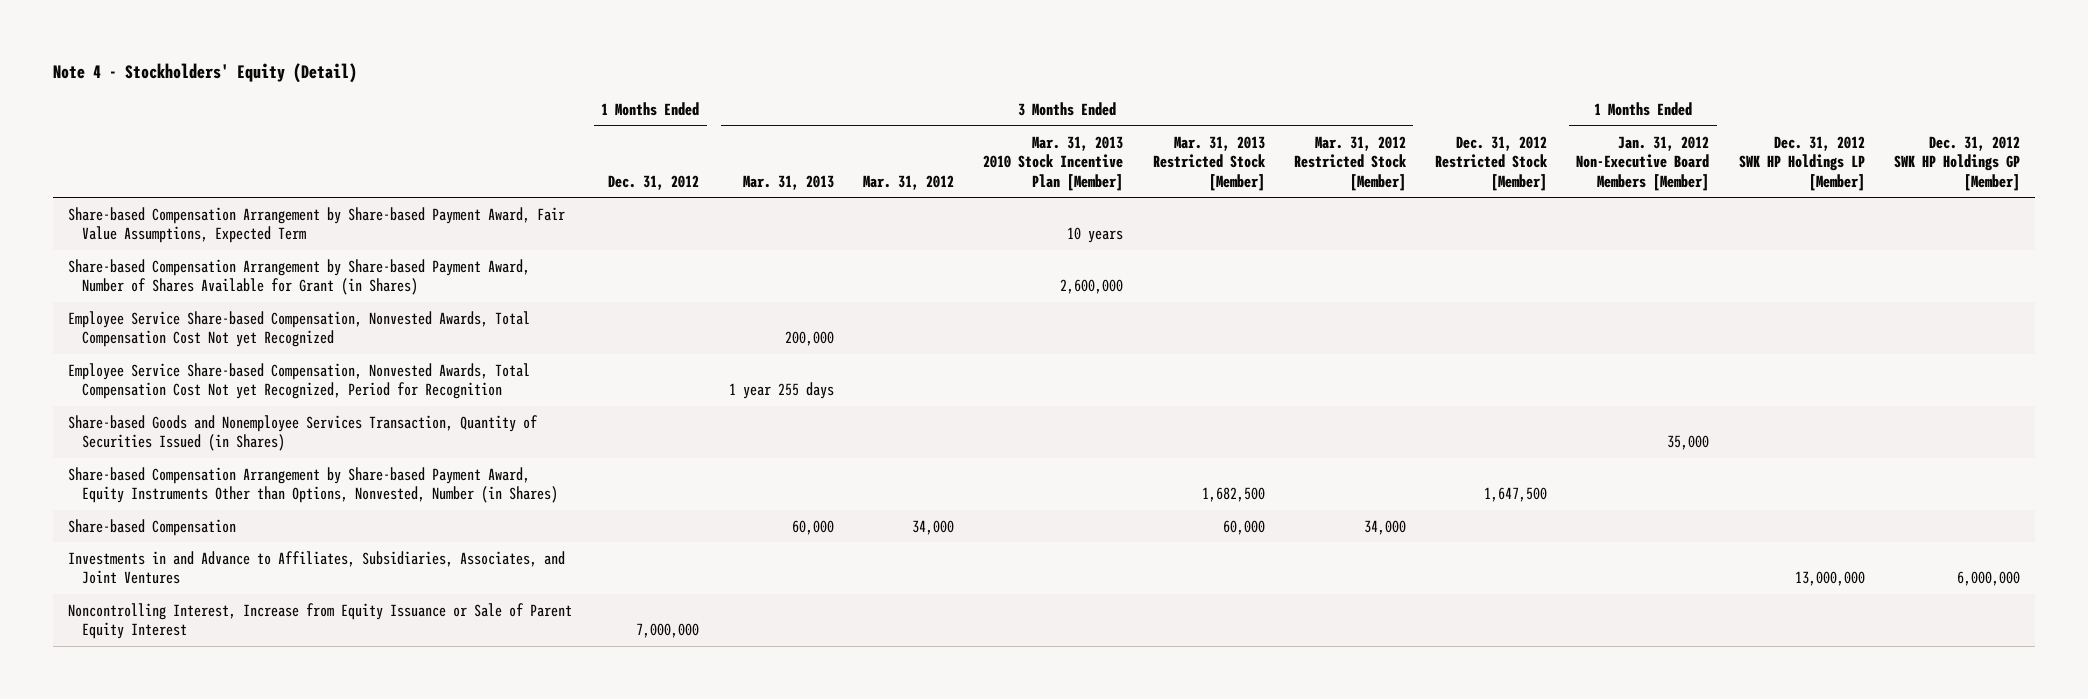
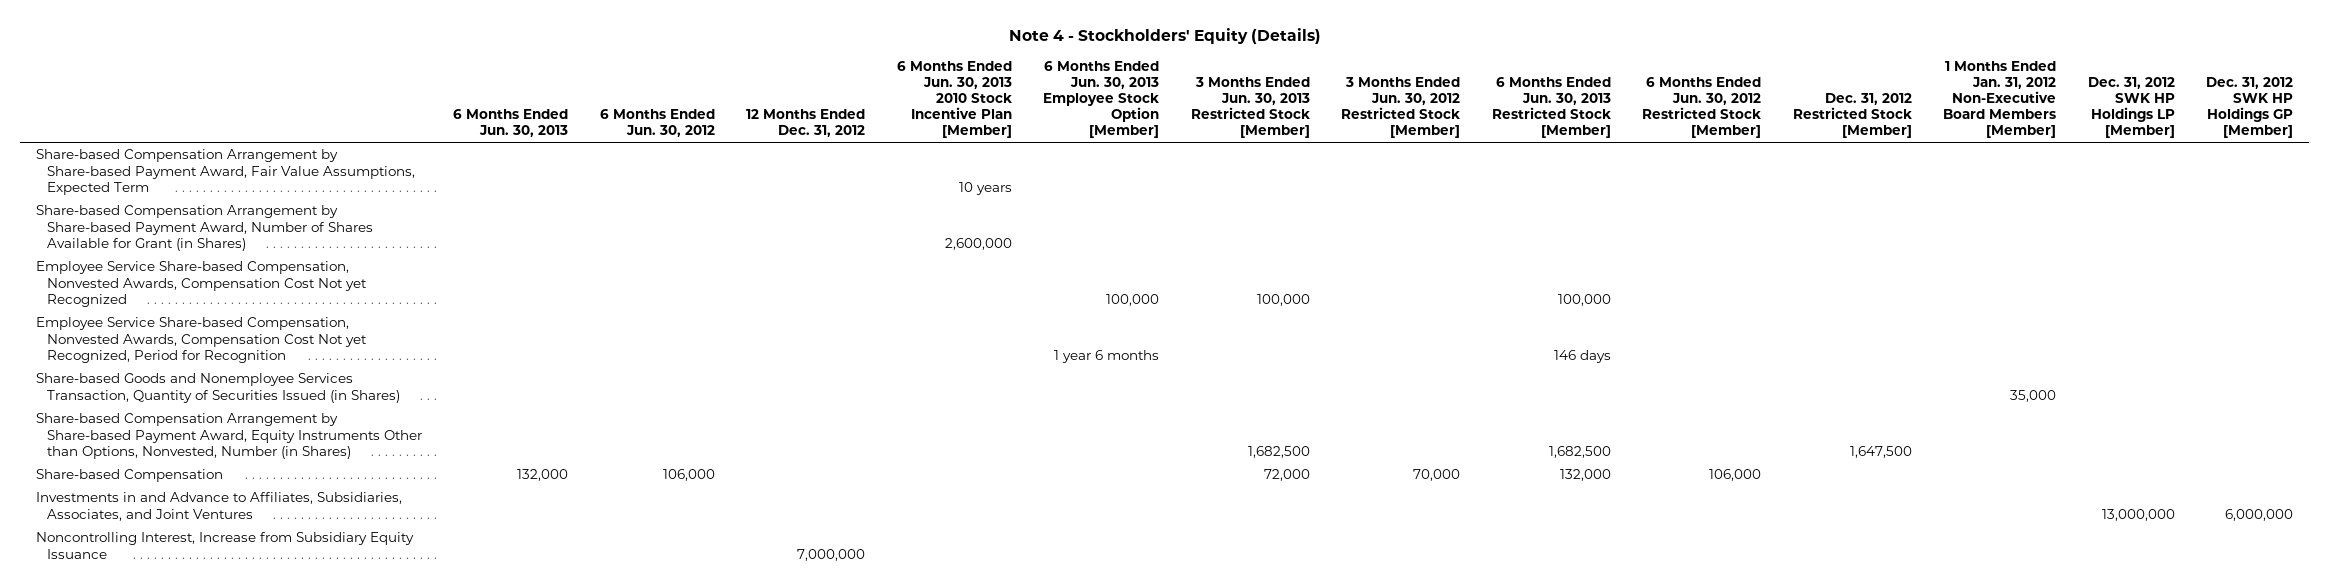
- Note 4 - Stockholders' Equity (Detail)
+ Note 4 - Stockholders' Equity (Details)
- | 1 Months Ended Dec. 31, 2012 | 3 Months Ended Mar. 31, 2013 | 3 Months Ended Mar. 31, 2012 | 3 Months Ended Mar. 31, 2013 2010 Stock Incentive Plan [Member] | 3 Months Ended Mar. 31, 2013 Restricted Stock [Member] | 3 Months Ended Mar. 31, 2012 Restricted Stock [Member] | Dec. 31, 2012 Restricted Stock [Member] | 1 Months Ended Jan. 31, 2012 Non-Executive Board Members [Member] | Dec. 31, 2012 SWK HP Holdings LP [Member] | Dec. 31, 2012 SWK HP Holdings GP [Member]
+ | 6 Months Ended Jun. 30, 2013 | 6 Months Ended Jun. 30, 2012 | 12 Months Ended Dec. 31, 2012 | 6 Months Ended Jun. 30, 2013 2010 Stock Incentive Plan [Member] | 6 Months Ended Jun. 30, 2013 Employee Stock Option [Member] | 3 Months Ended Jun. 30, 2013 Restricted Stock [Member] | 3 Months Ended Jun. 30, 2012 Restricted Stock [Member] | 6 Months Ended Jun. 30, 2013 Restricted Stock [Member] | 6 Months Ended Jun. 30, 2012 Restricted Stock [Member] | Dec. 31, 2012 Restricted Stock [Member] | 1 Months Ended Jan. 31, 2012 Non-Executive Board Members [Member] | Dec. 31, 2012 SWK HP Holdings LP [Member] | Dec. 31, 2012 SWK HP Holdings GP [Member]
- Employee Service Share-based Compensation, Nonvested Awards, Total Compensation Cost Not yet Recognized | | 200,000 | | | | | | | |
- Employee Service Share-based Compensation, Nonvested Awards, Total Compensation Cost Not yet Recognized, Period for Recognition | | 1 year 255 days | | | | | | | |
+ Employee Service Share-based Compensation, Nonvested Awards, Compensation Cost Not yet Recognized | | | | | 100,000 | 100,000 | | 100,000 | | | | |
+ Employee Service Share-based Compensation, Nonvested Awards, Compensation Cost Not yet Recognized, Period for Recognition | | | | | 1 year 6 months | | | 146 days | | | | |
- Noncontrolling Interest, Increase from Equity Issuance or Sale of Parent Equity Interest | 7,000,000 | | | | | | | | |
+ Noncontrolling Interest, Increase from Subsidiary Equity Issuance | | | 7,000,000 | | | | | | | | | |

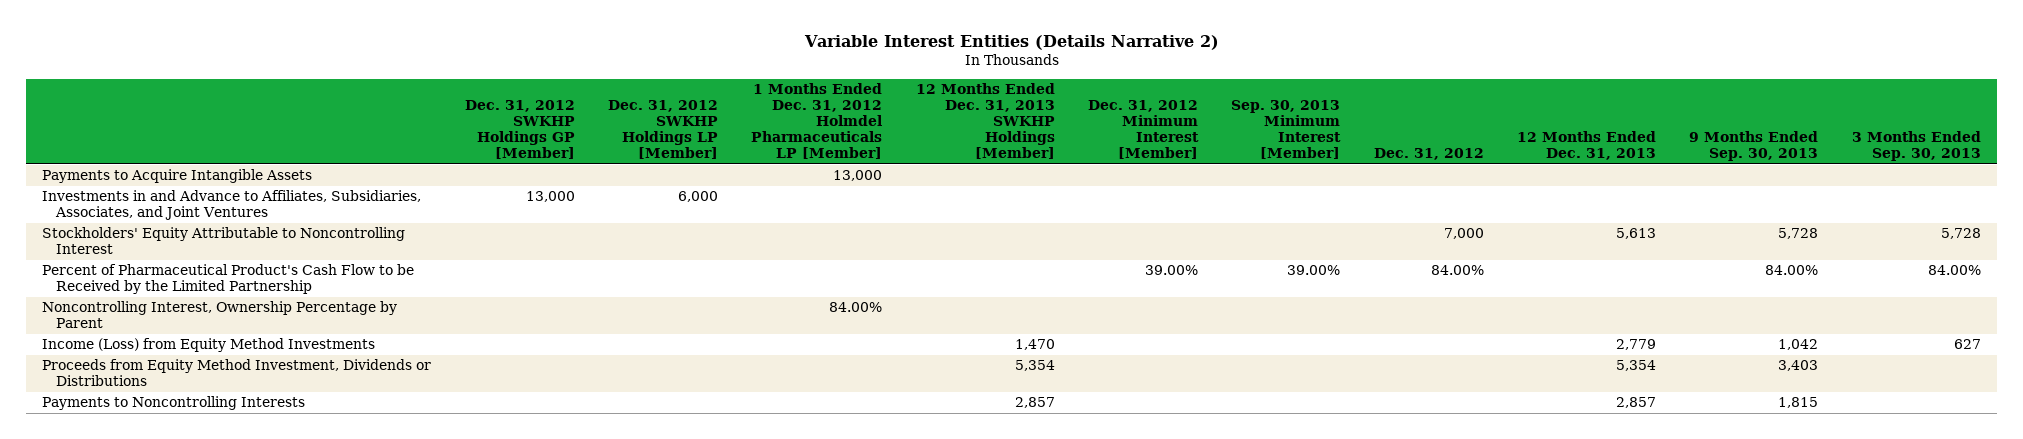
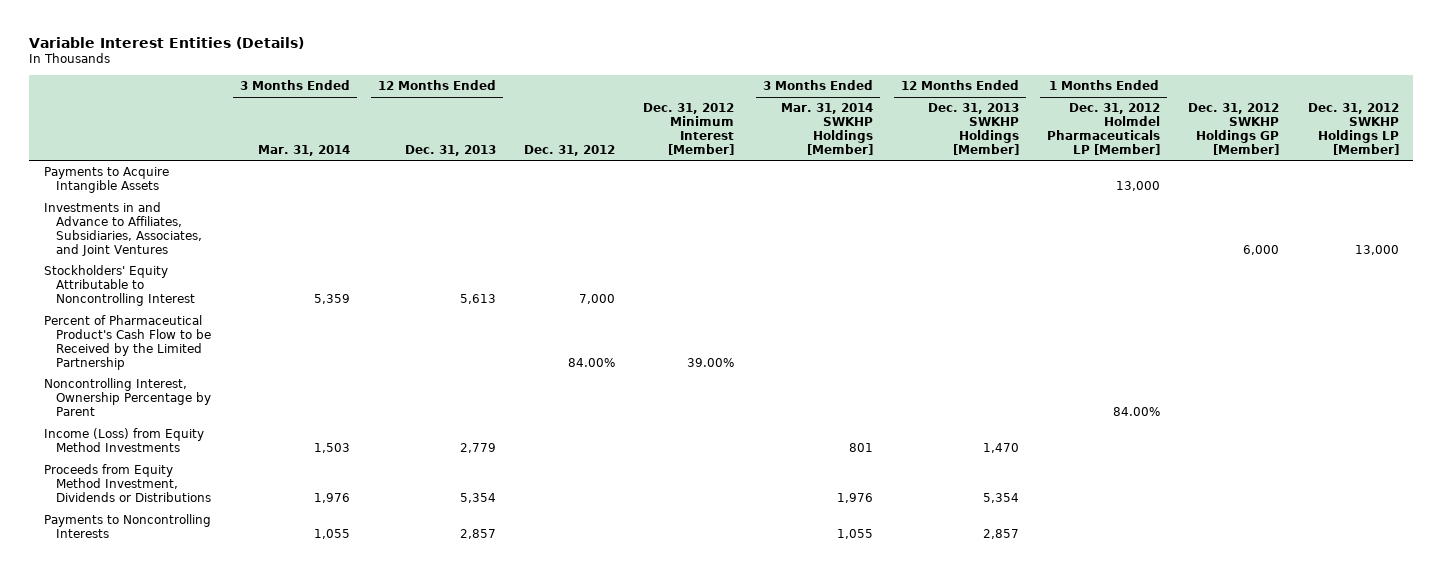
- Variable Interest Entities (Details Narrative 2)
+ Variable Interest Entities (Details)
- | Dec. 31, 2012 SWKHP Holdings GP [Member] | Dec. 31, 2012 SWKHP Holdings LP [Member] | 1 Months Ended Dec. 31, 2012 Holmdel Pharmaceuticals LP [Member] | 12 Months Ended Dec. 31, 2013 SWKHP Holdings [Member] | Dec. 31, 2012 Minimum Interest [Member] | Sep. 30, 2013 Minimum Interest [Member] | Dec. 31, 2012 | 12 Months Ended Dec. 31, 2013 | 9 Months Ended Sep. 30, 2013 | 3 Months Ended Sep. 30, 2013
+ | 3 Months Ended Mar. 31, 2014 | 12 Months Ended Dec. 31, 2013 | Dec. 31, 2012 | Dec. 31, 2012 Minimum Interest [Member] | 3 Months Ended Mar. 31, 2014 SWKHP Holdings [Member] | 12 Months Ended Dec. 31, 2013 SWKHP Holdings [Member] | 1 Months Ended Dec. 31, 2012 Holmdel Pharmaceuticals LP [Member] | Dec. 31, 2012 SWKHP Holdings GP [Member] | Dec. 31, 2012 SWKHP Holdings LP [Member]
- Investments in and Advance to Affiliates, Subsidiaries, Associates, and Joint Ventures | 13,000 | 6,000 | | | | | | | |
+ Investments in and Advance to Affiliates, Subsidiaries, Associates, and Joint Ventures | | | | | | | | 6,000 | 13,000

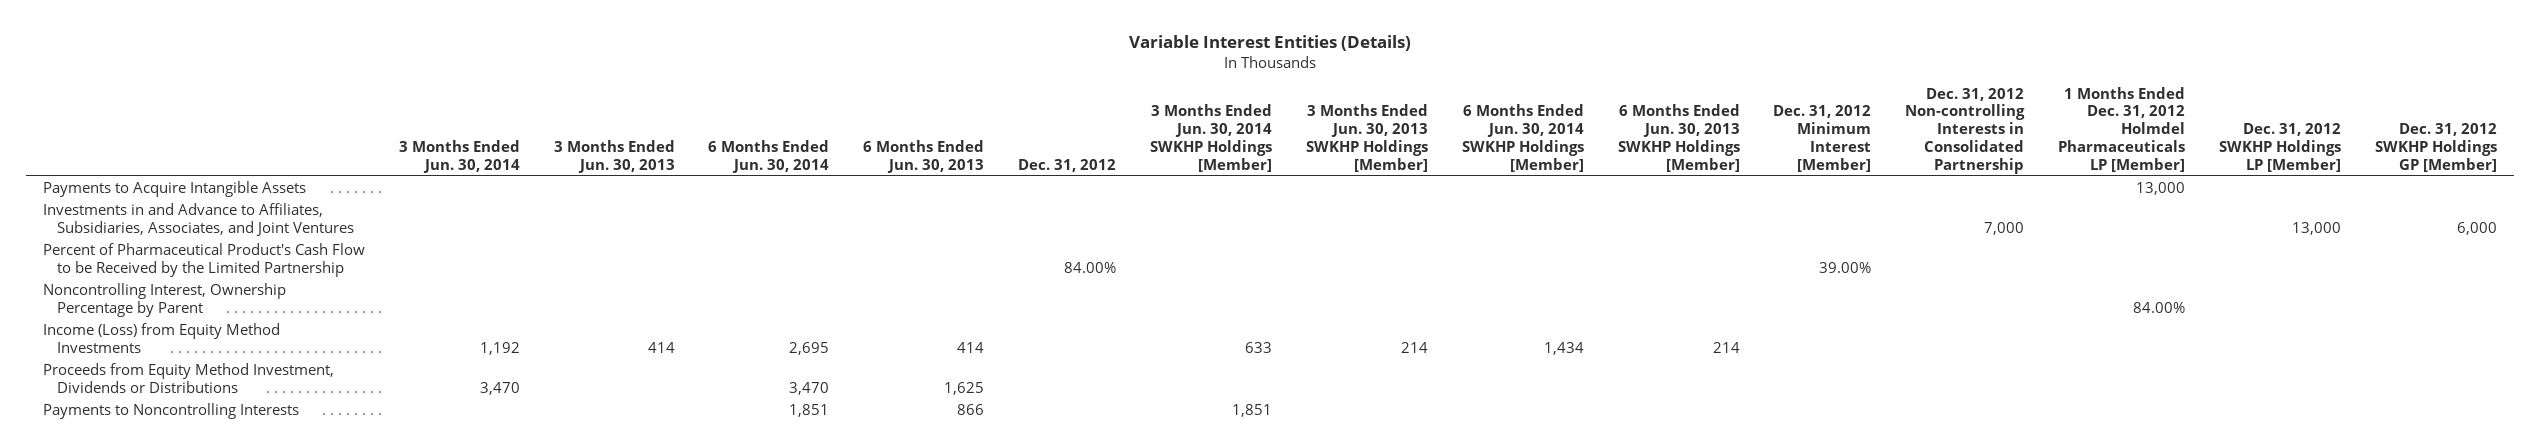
- | 3 Months Ended Mar. 31, 2014 | 12 Months Ended Dec. 31, 2013 | Dec. 31, 2012 | Dec. 31, 2012 Minimum Interest [Member] | 3 Months Ended Mar. 31, 2014 SWKHP Holdings [Member] | 12 Months Ended Dec. 31, 2013 SWKHP Holdings [Member] | 1 Months Ended Dec. 31, 2012 Holmdel Pharmaceuticals LP [Member] | Dec. 31, 2012 SWKHP Holdings GP [Member] | Dec. 31, 2012 SWKHP Holdings LP [Member]
+ | 3 Months Ended Jun. 30, 2014 | 3 Months Ended Jun. 30, 2013 | 6 Months Ended Jun. 30, 2014 | 6 Months Ended Jun. 30, 2013 | Dec. 31, 2012 | 3 Months Ended Jun. 30, 2014 SWKHP Holdings [Member] | 3 Months Ended Jun. 30, 2013 SWKHP Holdings [Member] | 6 Months Ended Jun. 30, 2014 SWKHP Holdings [Member] | 6 Months Ended Jun. 30, 2013 SWKHP Holdings [Member] | Dec. 31, 2012 Minimum Interest [Member] | Dec. 31, 2012 Non-controlling Interests in Consolidated Partnership | 1 Months Ended Dec. 31, 2012 Holmdel Pharmaceuticals LP [Member] | Dec. 31, 2012 SWKHP Holdings LP [Member] | Dec. 31, 2012 SWKHP Holdings GP [Member]
- Stockholders' Equity Attributable to Noncontrolling Interest | 5,359 | 5,613 | 7,000 | | | | | |

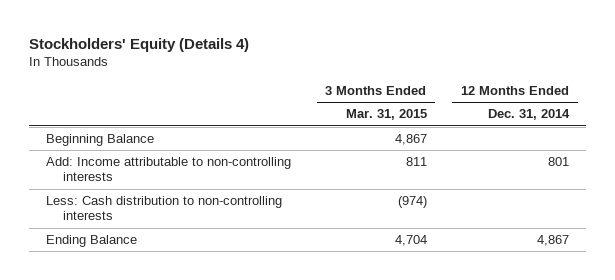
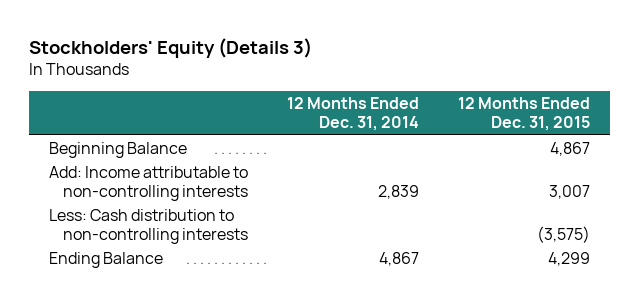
- Stockholders' Equity (Details 4)
+ Stockholders' Equity (Details 3)
- | 3 Months Ended Mar. 31, 2015 | 12 Months Ended Dec. 31, 2014
+ | 12 Months Ended Dec. 31, 2014 | 12 Months Ended Dec. 31, 2015
- Add: Income attributable to non-controlling interests | 811 | 801
+ Add: Income attributable to non-controlling interests | 2,839 | 3,007

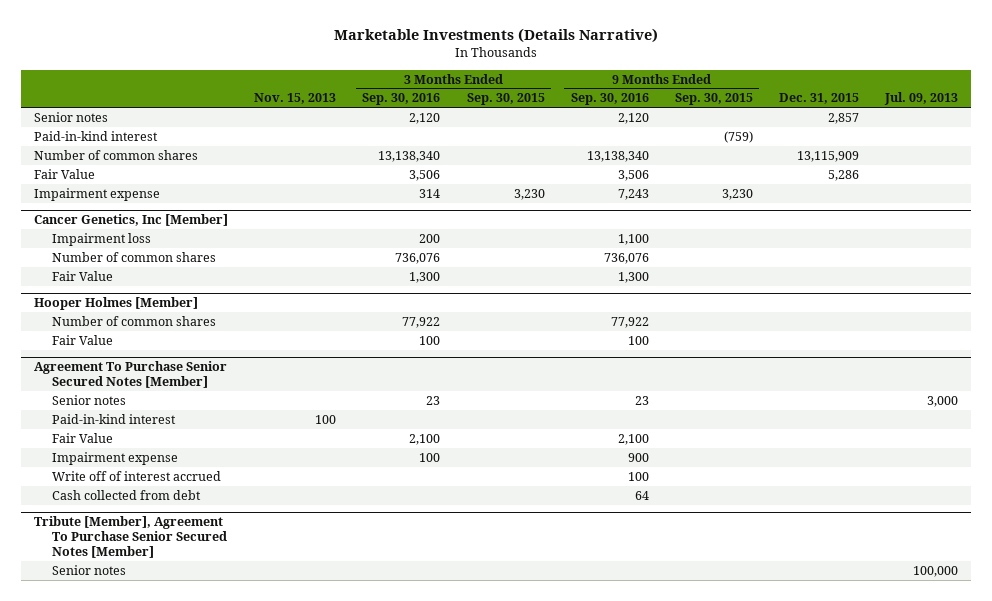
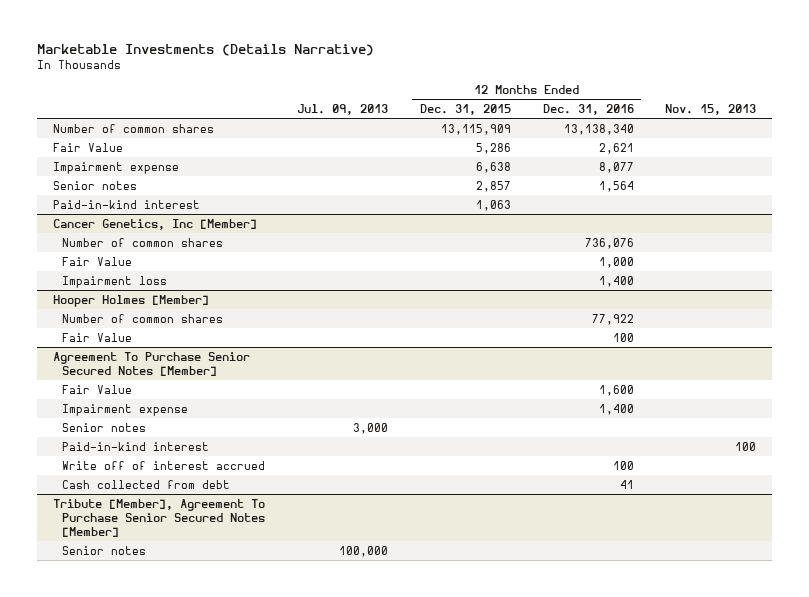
- | Nov. 15, 2013 | 3 Months Ended Sep. 30, 2016 | 3 Months Ended Sep. 30, 2015 | 9 Months Ended Sep. 30, 2016 | 9 Months Ended Sep. 30, 2015 | Dec. 31, 2015 | Jul. 09, 2013
+ | Jul. 09, 2013 | 12 Months Ended Dec. 31, 2015 | 12 Months Ended Dec. 31, 2016 | Nov. 15, 2013
moved down: Senior notes | | 2,857 | 1,564 |
moved down: Paid-in-kind interest | | 1,063 | |
@ Cancer Genetics, Inc [Member]
moved down: Impairment loss | | | 1,400 |
@ Agreement To Purchase Senior Secured Notes [Member]
moved down: Senior notes | 3,000 | | |
moved down: Paid-in-kind interest | | | | 100

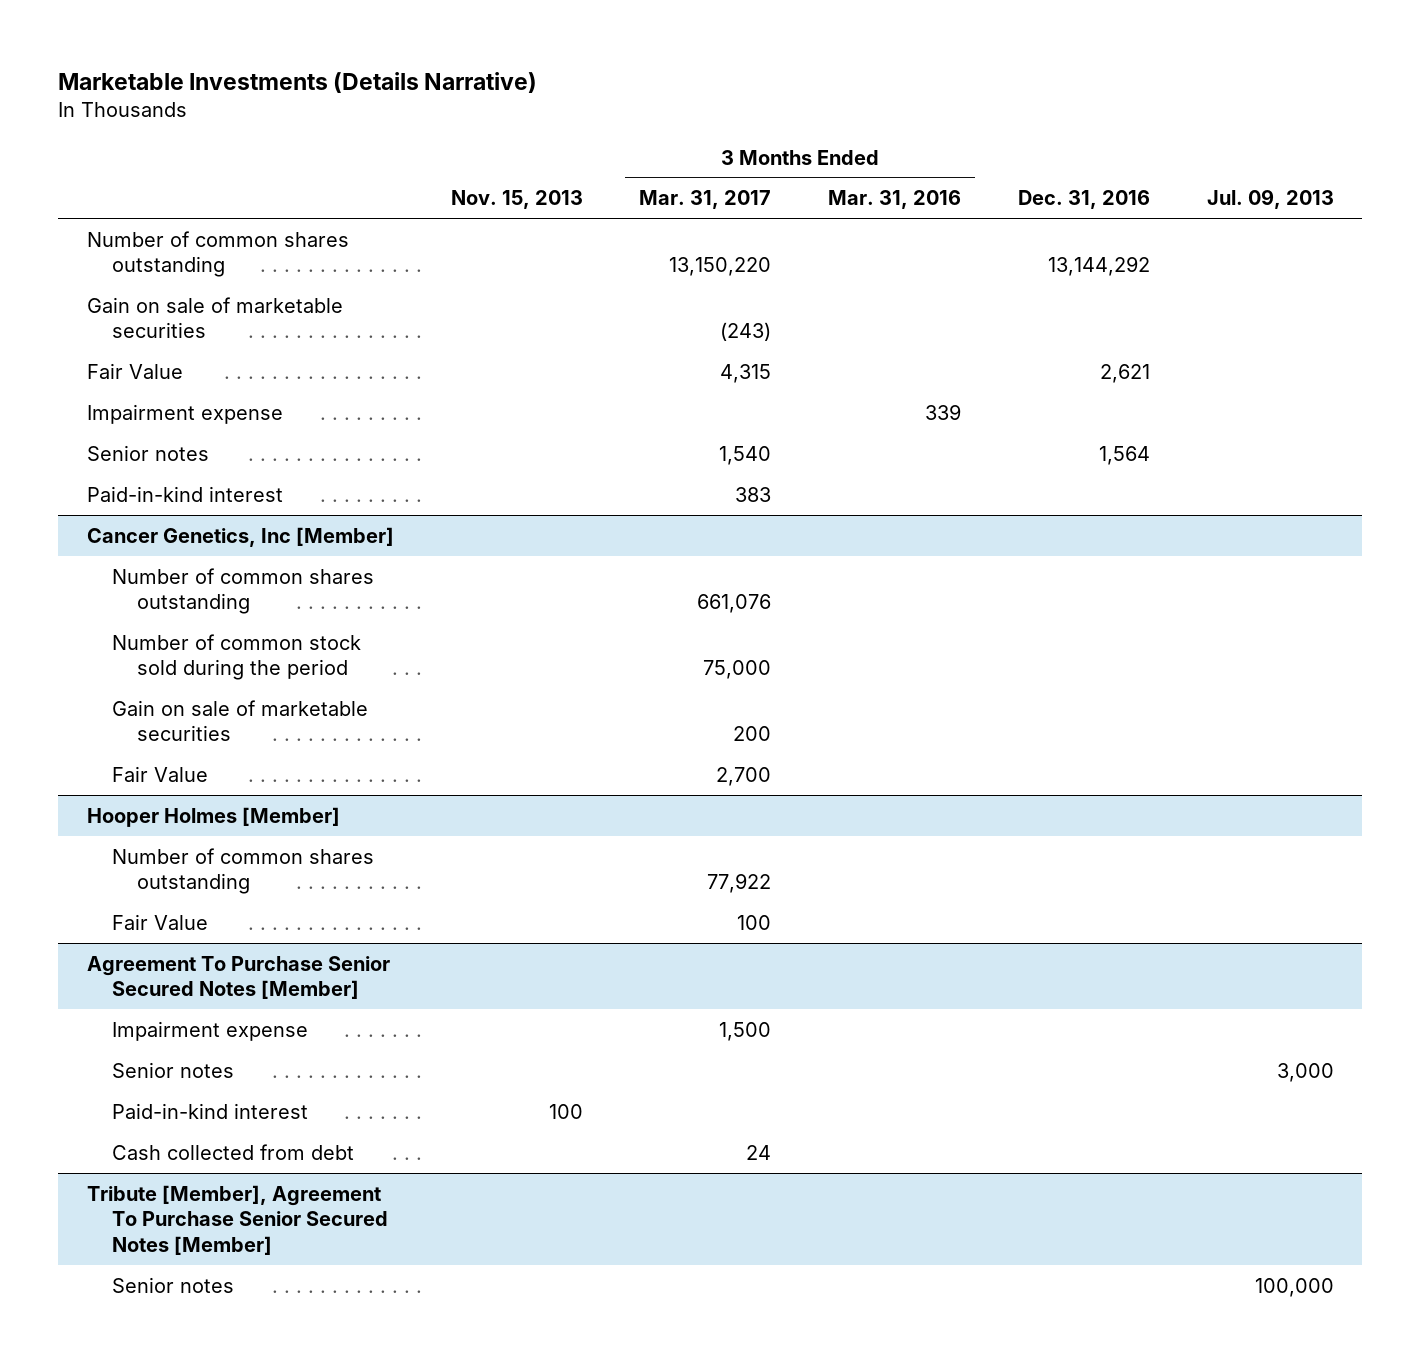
- | Jul. 09, 2013 | 12 Months Ended Dec. 31, 2015 | 12 Months Ended Dec. 31, 2016 | Nov. 15, 2013
+ | Nov. 15, 2013 | 3 Months Ended Mar. 31, 2017 | 3 Months Ended Mar. 31, 2016 | Dec. 31, 2016 | Jul. 09, 2013
- Number of common shares | | 13,115,909 | 13,138,340 |
+ Number of common shares outstanding | | 13,150,220 | | 13,144,292 |
+ Gain on sale of marketable securities | | (243) | | |
@ Cancer Genetics, Inc [Member]
- Number of common shares | | | 736,076 |
+ Number of common shares outstanding | | 661,076 | | |
+ Number of common stock sold during the period | | 75,000 | | |
+ Gain on sale of marketable securities | | 200 | | |
- Impairment loss | | | 1,400 |
@ Hooper Holmes [Member]
- Number of common shares | | | 77,922 |
+ Number of common shares outstanding | | 77,922 | | |
@ Agreement To Purchase Senior Secured Notes [Member]
- Fair Value | | | 1,600 |
- Write off of interest accrued | | | 100 |

